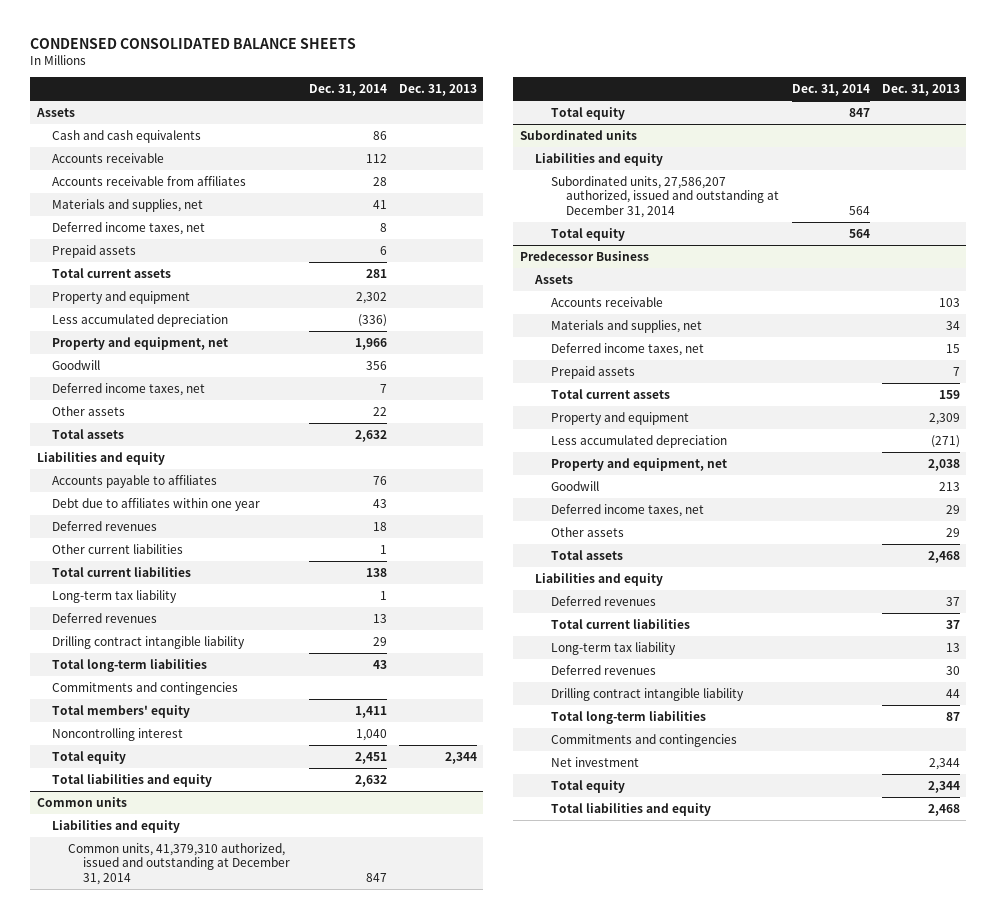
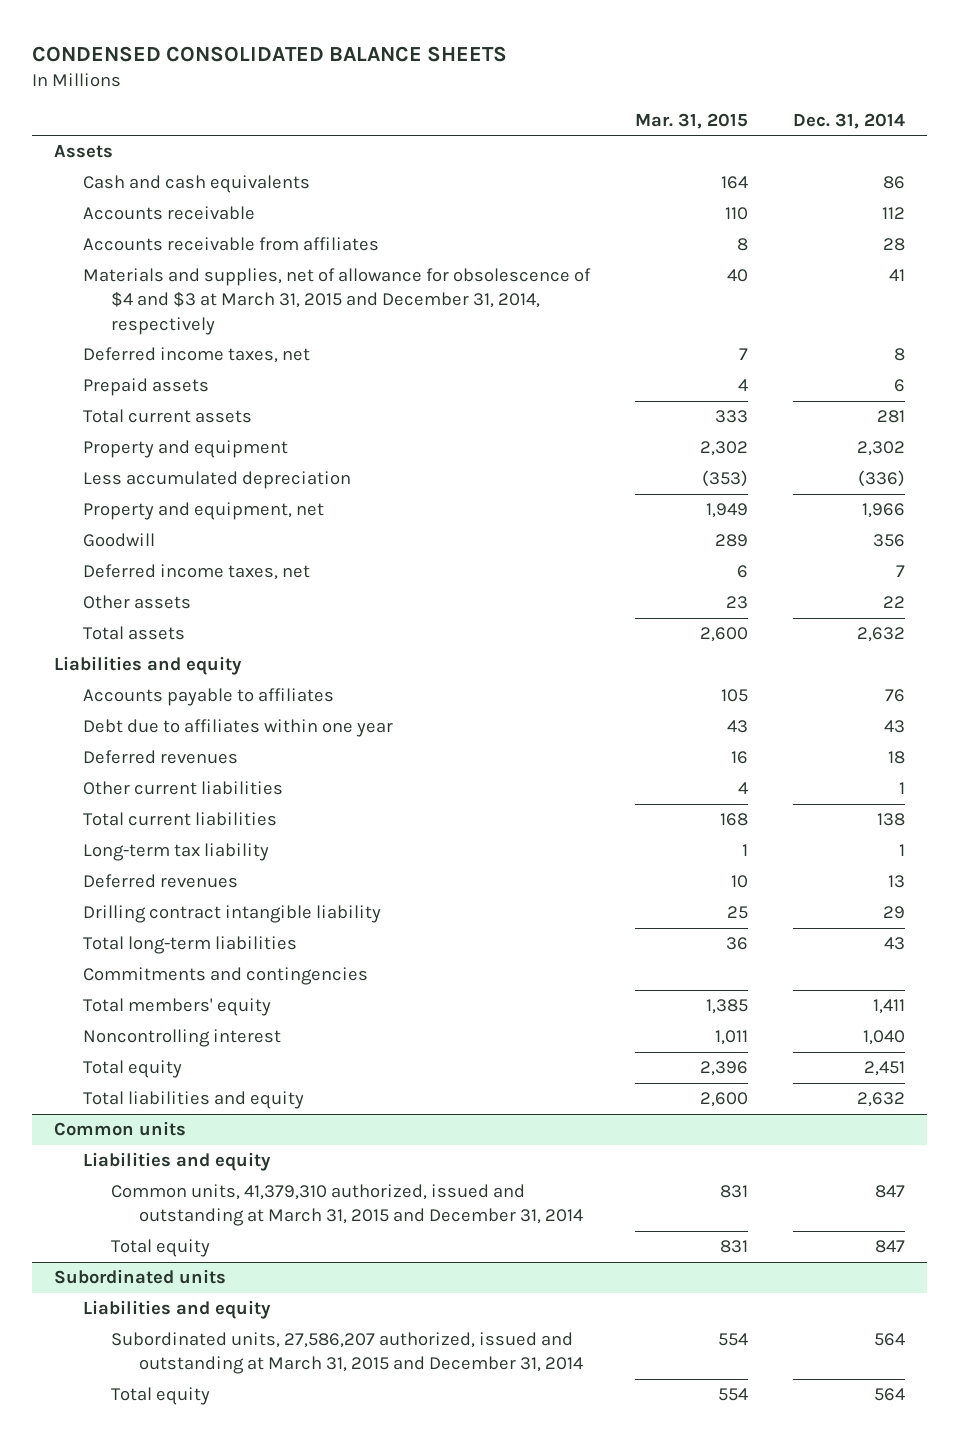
- | Dec. 31, 2014 | Dec. 31, 2013
+ | Mar. 31, 2015 | Dec. 31, 2014
- Materials and supplies, net | 41 |
+ Materials and supplies, net of allowance for obsolescence of $4 and $3 at March 31, 2015 and December 31, 2014, respectively | 40 | 41
@ Common units
- Common units, 41,379,310 authorized, issued and outstanding at December 31, 2014 | 847 |
+ Common units, 41,379,310 authorized, issued and outstanding at March 31, 2015 and December 31, 2014 | 831 | 847
@ Subordinated units
- Subordinated units, 27,586,207 authorized, issued and outstanding at December 31, 2014 | 564 |
+ Subordinated units, 27,586,207 authorized, issued and outstanding at March 31, 2015 and December 31, 2014 | 554 | 564
- Predecessor Business
- Assets
- Accounts receivable | | 103
- Materials and supplies, net | | 34
- Deferred income taxes, net | | 15
- Prepaid assets | | 7
- Total current assets | | 159
- Property and equipment | | 2,309
- Less accumulated depreciation | | (271)
- Property and equipment, net | | 2,038
- Goodwill | | 213
- Deferred income taxes, net | | 29
- Other assets | | 29
- Total assets | | 2,468
- Liabilities and equity
- Deferred revenues | | 37
- Total current liabilities | | 37
- Long-term tax liability | | 13
- Deferred revenues | | 30
- Drilling contract intangible liability | | 44
- Total long-term liabilities | | 87
- Commitments and contingencies
- Net investment | | 2,344
- Total equity | | 2,344
- Total liabilities and equity | | 2,468

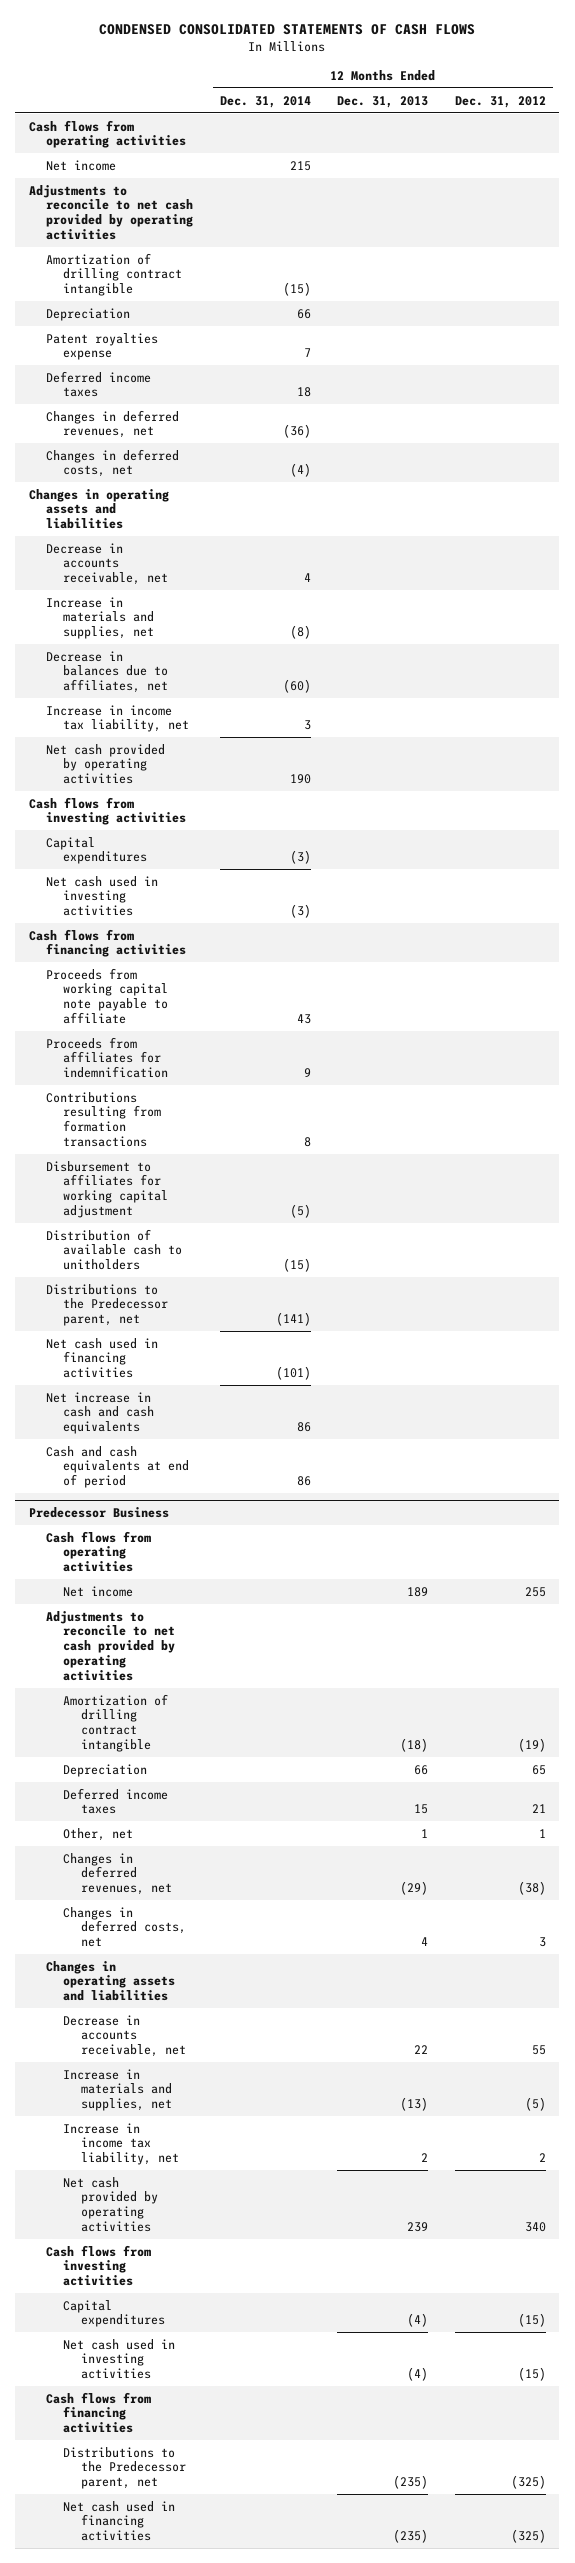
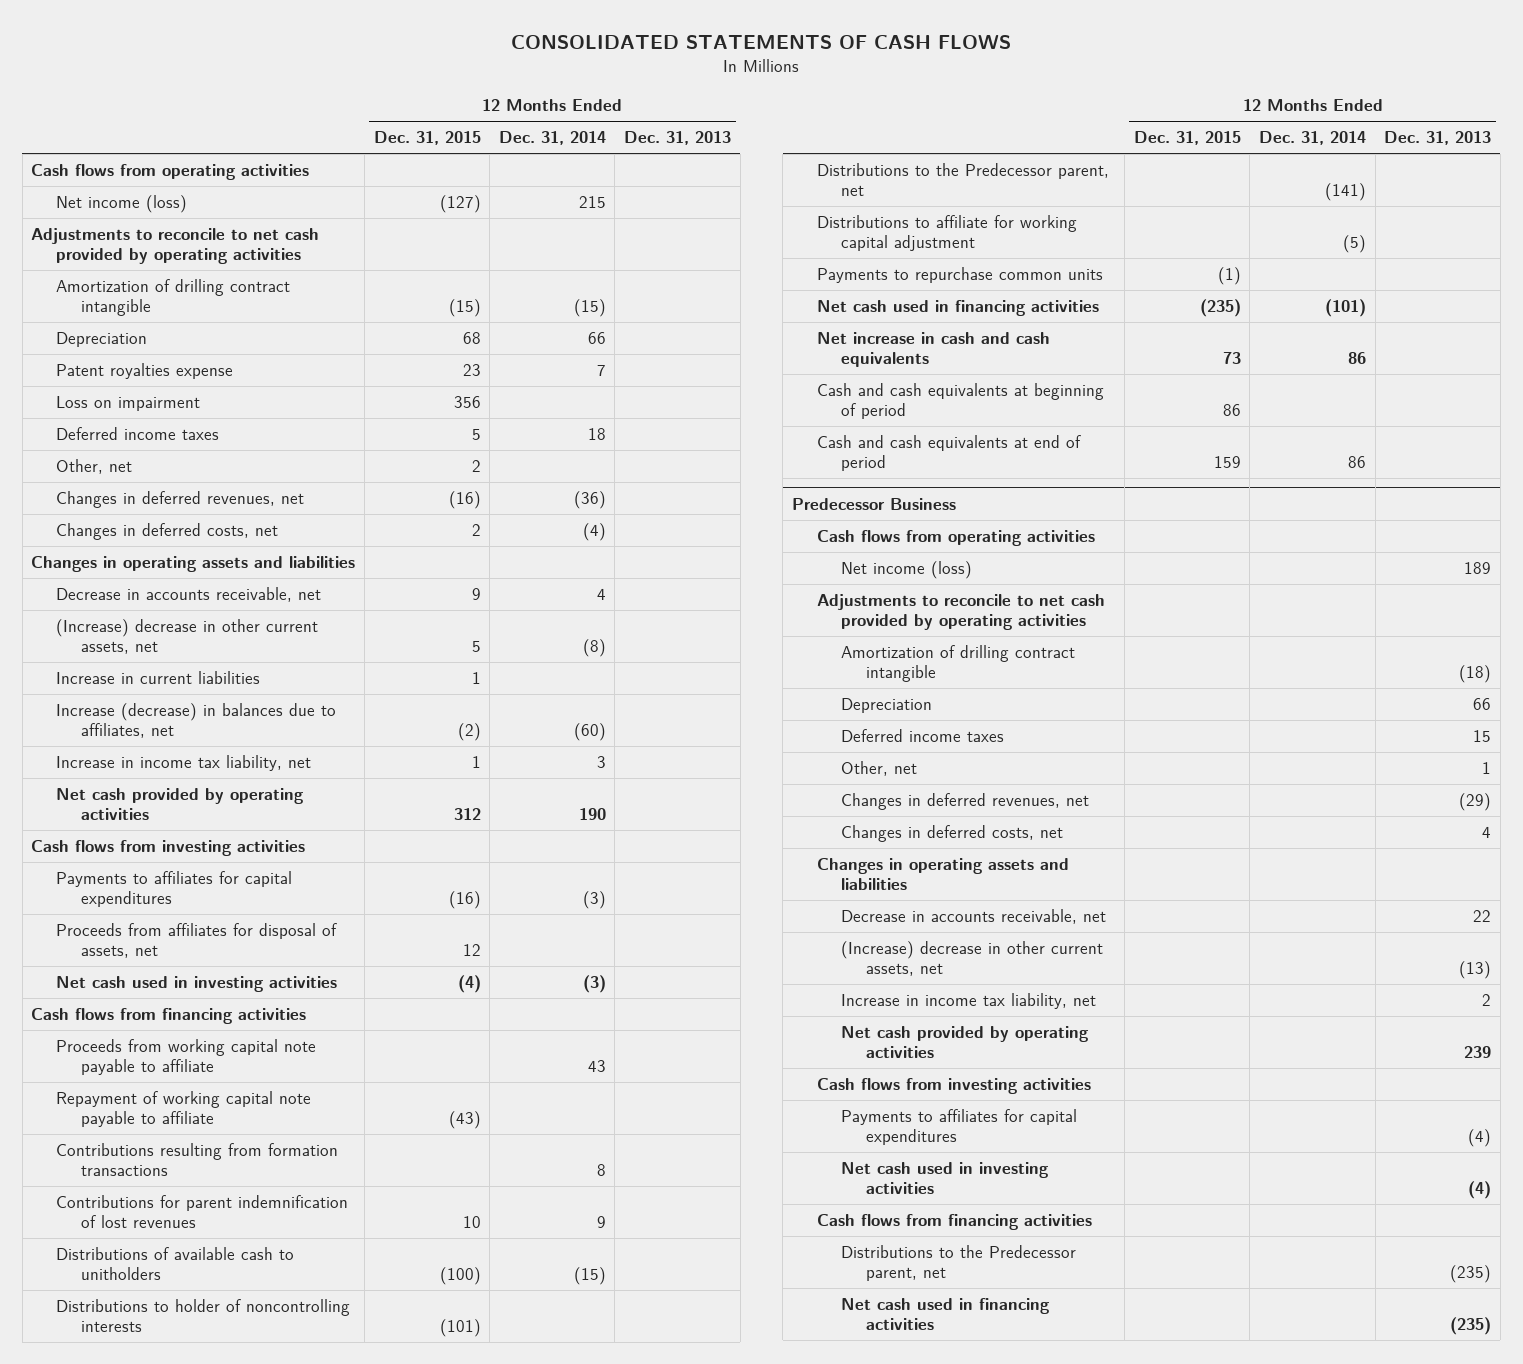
- CONDENSED CONSOLIDATED STATEMENTS OF CASH FLOWS
+ CONSOLIDATED STATEMENTS OF CASH FLOWS
- | 12 Months Ended Dec. 31, 2014 | 12 Months Ended Dec. 31, 2013 | 12 Months Ended Dec. 31, 2012
+ | 12 Months Ended Dec. 31, 2015 | 12 Months Ended Dec. 31, 2014 | 12 Months Ended Dec. 31, 2013
- Net income | 215 | |
+ Net income (loss) | (127) | 215 |
+ Loss on impairment | 356 | |
+ Other, net | 2 | |
- Increase in materials and supplies, net | (8) | |
- Decrease in balances due to affiliates, net | (60) | |
+ (Increase) decrease in other current assets, net | 5 | (8) |
+ Increase in current liabilities | 1 | |
+ Increase (decrease) in balances due to affiliates, net | (2) | (60) |
- Capital expenditures | (3) | |
+ Payments to affiliates for capital expenditures | (16) | (3) |
+ Proceeds from affiliates for disposal of assets, net | 12 | |
- Proceeds from affiliates for indemnification | 9 | |
+ Repayment of working capital note payable to affiliate | (43) | |
- Disbursement to affiliates for working capital adjustment | (5) | |
- Distribution of available cash to unitholders | (15) | |
+ Contributions for parent indemnification of lost revenues | 10 | 9 |
+ Distributions of available cash to unitholders | (100) | (15) |
+ Distributions to holder of noncontrolling interests | (101) | |
+ Distributions to affiliate for working capital adjustment | | (5) |
+ Payments to repurchase common units | (1) | |
+ Cash and cash equivalents at beginning of period | 86 | |
@ Predecessor Business
- Net income | | 189 | 255
+ Net income (loss) | | | 189
- Increase in materials and supplies, net | | (13) | (5)
+ (Increase) decrease in other current assets, net | | | (13)
- Capital expenditures | | (4) | (15)
+ Payments to affiliates for capital expenditures | | | (4)

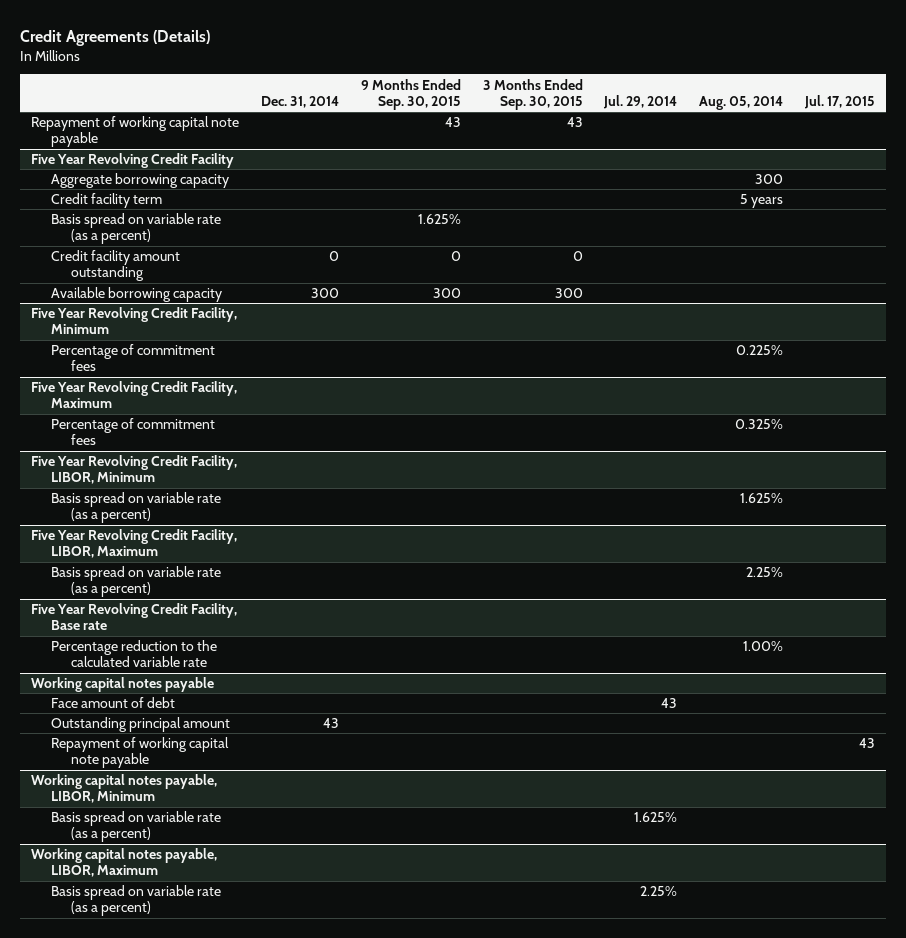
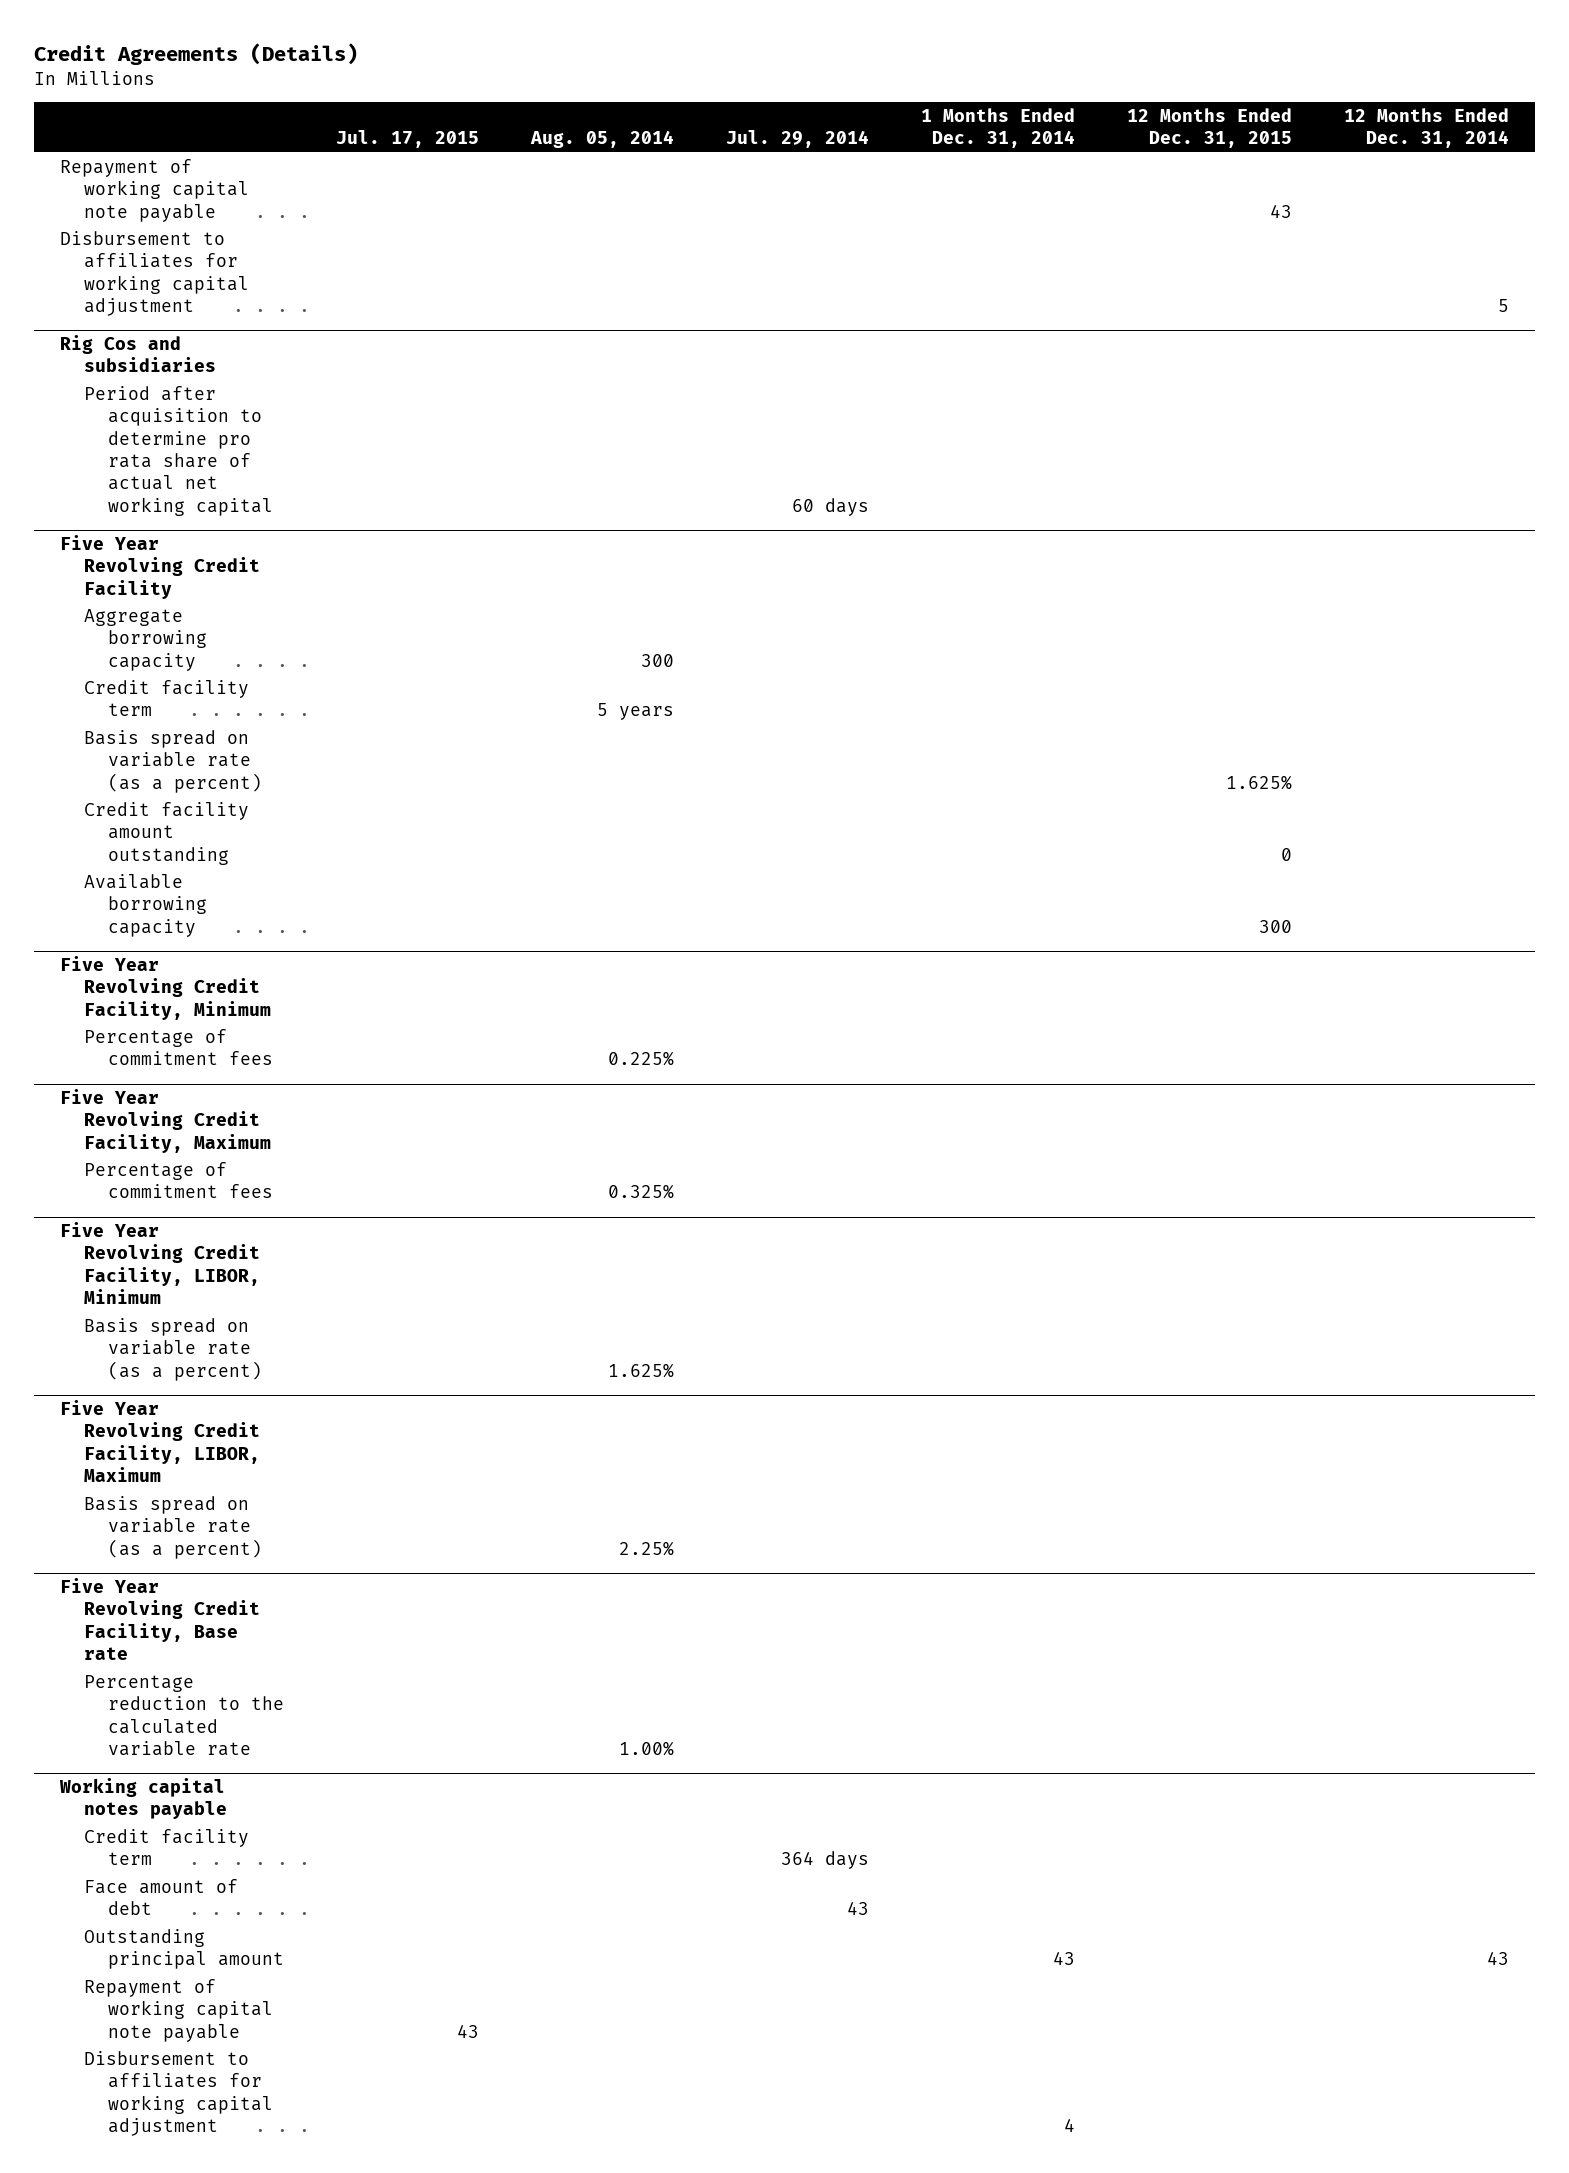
- | Dec. 31, 2014 | 9 Months Ended Sep. 30, 2015 | 3 Months Ended Sep. 30, 2015 | Jul. 29, 2014 | Aug. 05, 2014 | Jul. 17, 2015
+ | Jul. 17, 2015 | Aug. 05, 2014 | Jul. 29, 2014 | 1 Months Ended Dec. 31, 2014 | 12 Months Ended Dec. 31, 2015 | 12 Months Ended Dec. 31, 2014
+ Disbursement to affiliates for working capital adjustment | | | | | | 5
+ Rig Cos and subsidiaries
+ Period after acquisition to determine pro rata share of actual net working capital | | | 60 days | | |
@ Working capital notes payable
+ Credit facility term | | | 364 days | | |
- Working capital notes payable, LIBOR, Minimum
- Basis spread on variable rate (as a percent) | | | | 1.625% | |
- Working capital notes payable, LIBOR, Maximum
- Basis spread on variable rate (as a percent) | | | | 2.25% | |
@ Working capital notes payable
+ Disbursement to affiliates for working capital adjustment | | | | 4 | |

